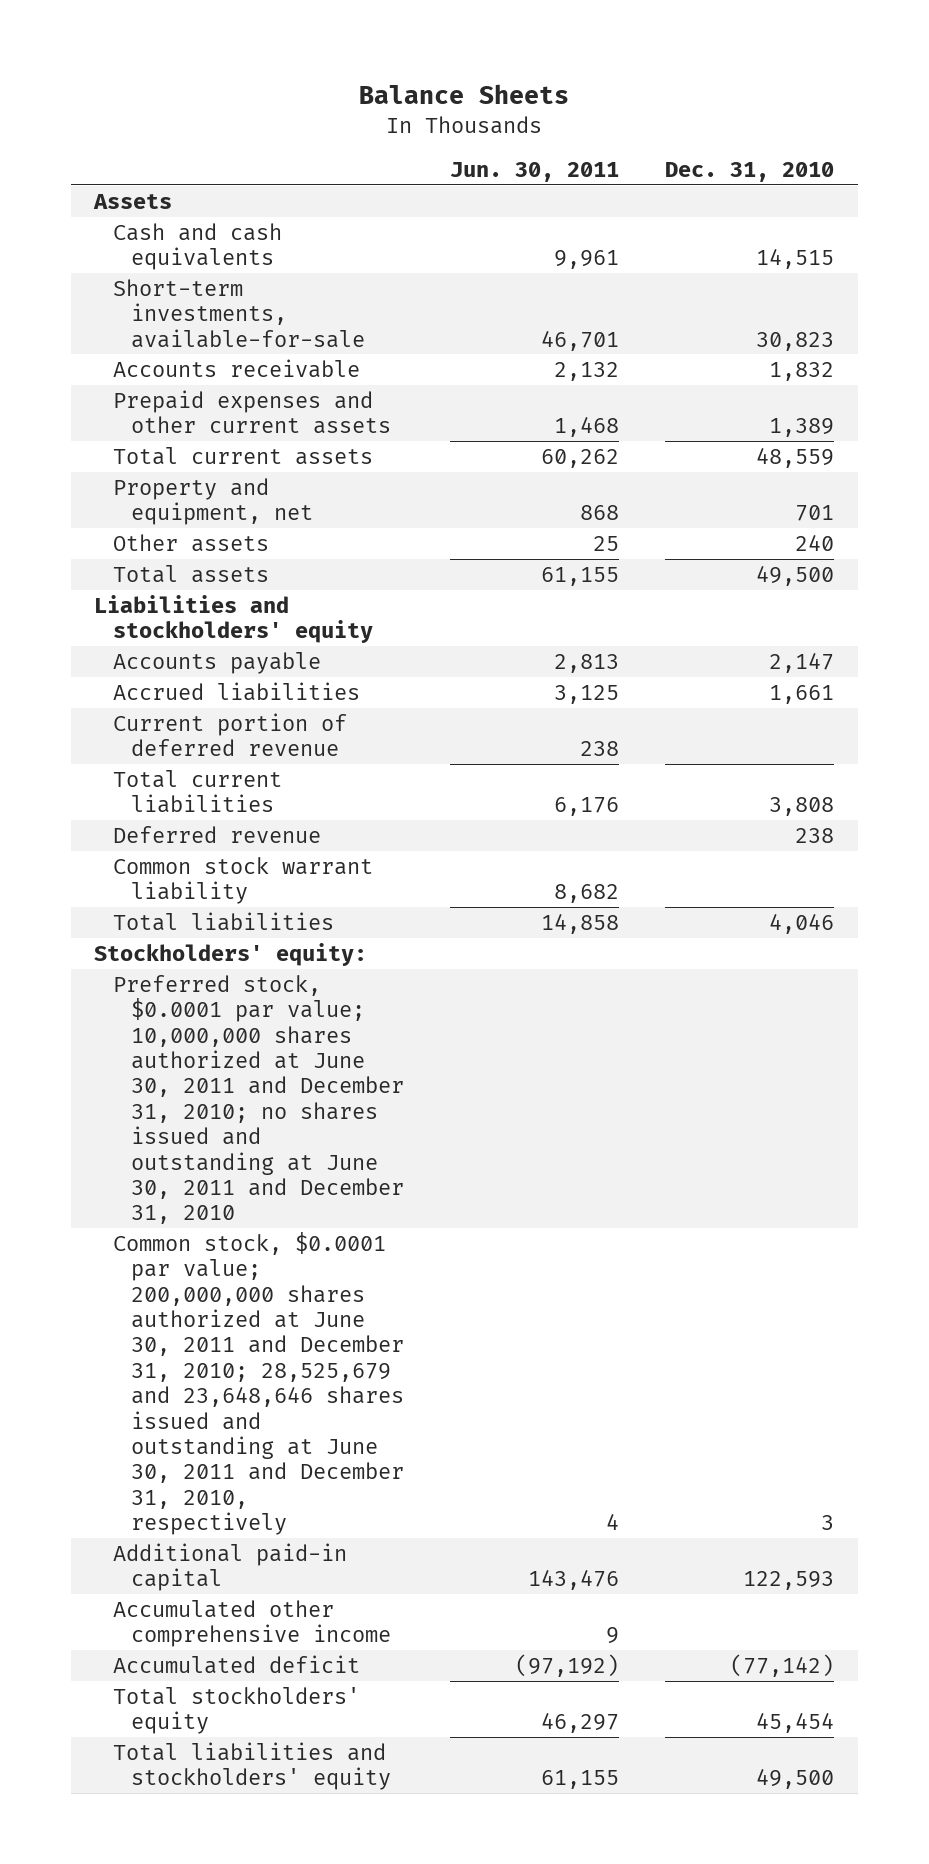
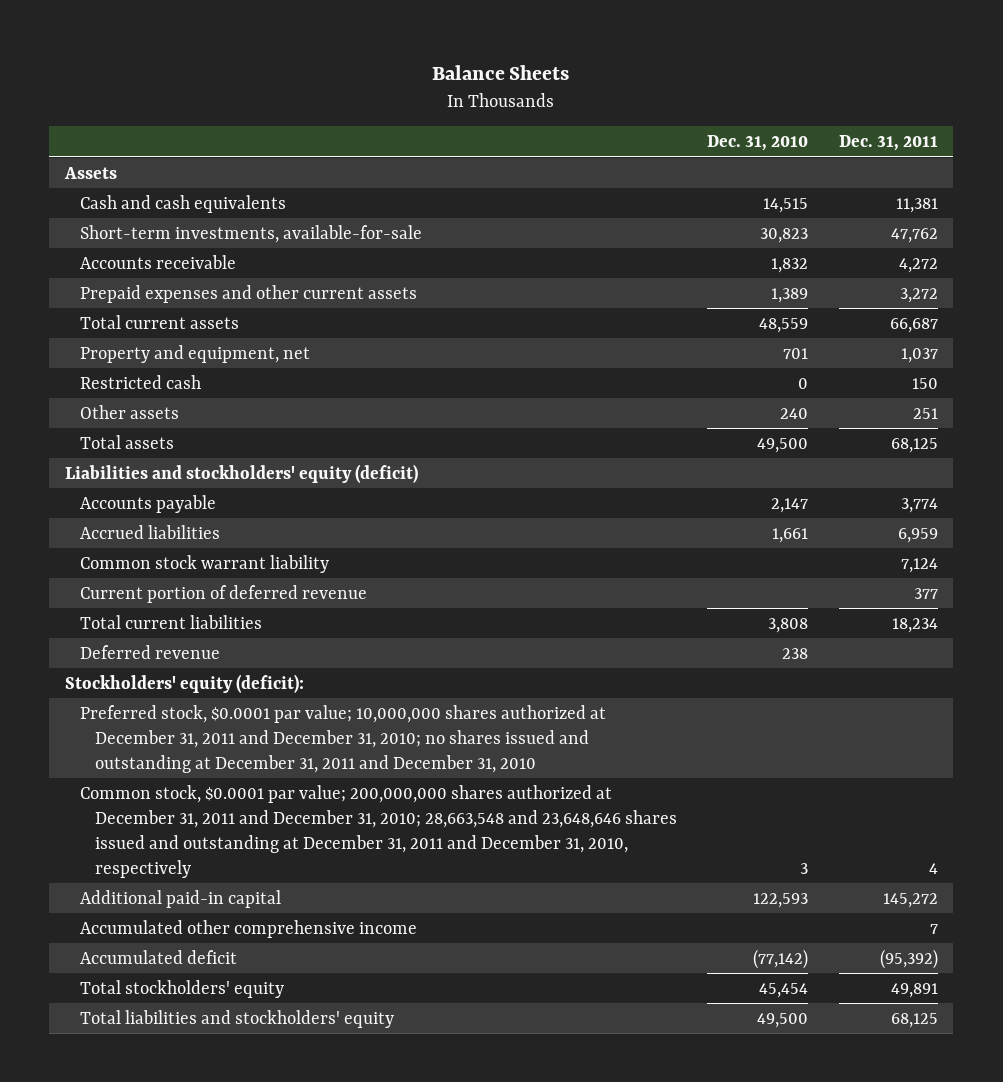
- | Jun. 30, 2011 | Dec. 31, 2010
+ | Dec. 31, 2010 | Dec. 31, 2011
+ Restricted cash | 0 | 150
- Liabilities and stockholders' equity
+ Liabilities and stockholders' equity (deficit)
moved up: Common stock warrant liability | | 7,124
- Total liabilities | 14,858 | 4,046
- Stockholders' equity:
- Preferred stock, $0.0001 par value; 10,000,000 shares authorized at June 30, 2011 and December 31, 2010; no shares issued and outstanding at June 30, 2011 and December 31, 2010
- Common stock, $0.0001 par value; 200,000,000 shares authorized at June 30, 2011 and December 31, 2010; 28,525,679 and 23,648,646 shares issued and outstanding at June 30, 2011 and December 31, 2010, respectively | 4 | 3
+ Stockholders' equity (deficit):
+ Preferred stock, $0.0001 par value; 10,000,000 shares authorized at December 31, 2011 and December 31, 2010; no shares issued and outstanding at December 31, 2011 and December 31, 2010
+ Common stock, $0.0001 par value; 200,000,000 shares authorized at December 31, 2011 and December 31, 2010; 28,663,548 and 23,648,646 shares issued and outstanding at December 31, 2011 and December 31, 2010, respectively | 3 | 4

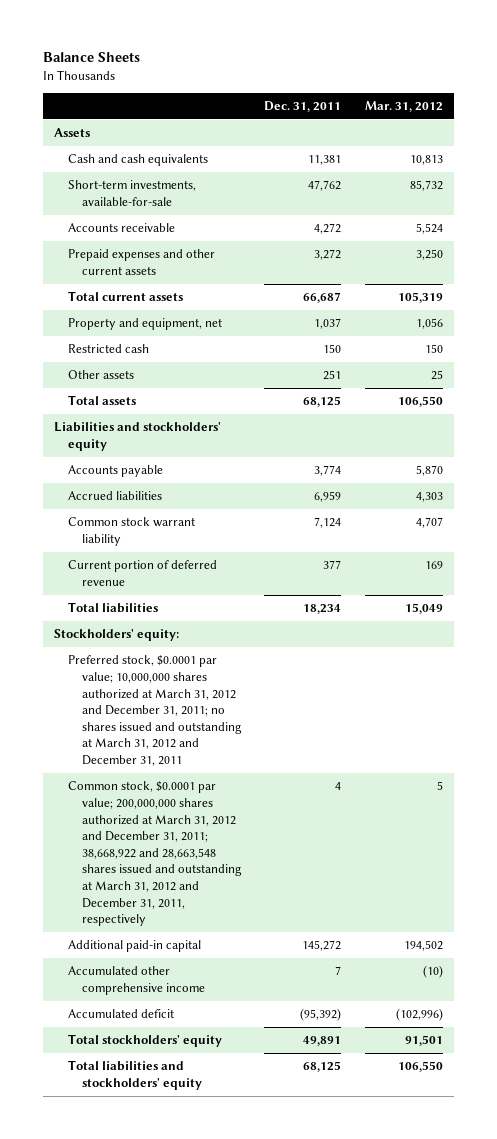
- | Dec. 31, 2010 | Dec. 31, 2011
+ | Dec. 31, 2011 | Mar. 31, 2012
- Liabilities and stockholders' equity (deficit)
+ Liabilities and stockholders' equity
- Total current liabilities | 3,808 | 18,234
- Deferred revenue | 238 |
- Stockholders' equity (deficit):
- Preferred stock, $0.0001 par value; 10,000,000 shares authorized at December 31, 2011 and December 31, 2010; no shares issued and outstanding at December 31, 2011 and December 31, 2010
- Common stock, $0.0001 par value; 200,000,000 shares authorized at December 31, 2011 and December 31, 2010; 28,663,548 and 23,648,646 shares issued and outstanding at December 31, 2011 and December 31, 2010, respectively | 3 | 4
+ Total liabilities | 18,234 | 15,049
+ Stockholders' equity:
+ Preferred stock, $0.0001 par value; 10,000,000 shares authorized at March 31, 2012 and December 31, 2011; no shares issued and outstanding at March 31, 2012 and December 31, 2011
+ Common stock, $0.0001 par value; 200,000,000 shares authorized at March 31, 2012 and December 31, 2011; 38,668,922 and 28,663,548 shares issued and outstanding at March 31, 2012 and December 31, 2011, respectively | 4 | 5

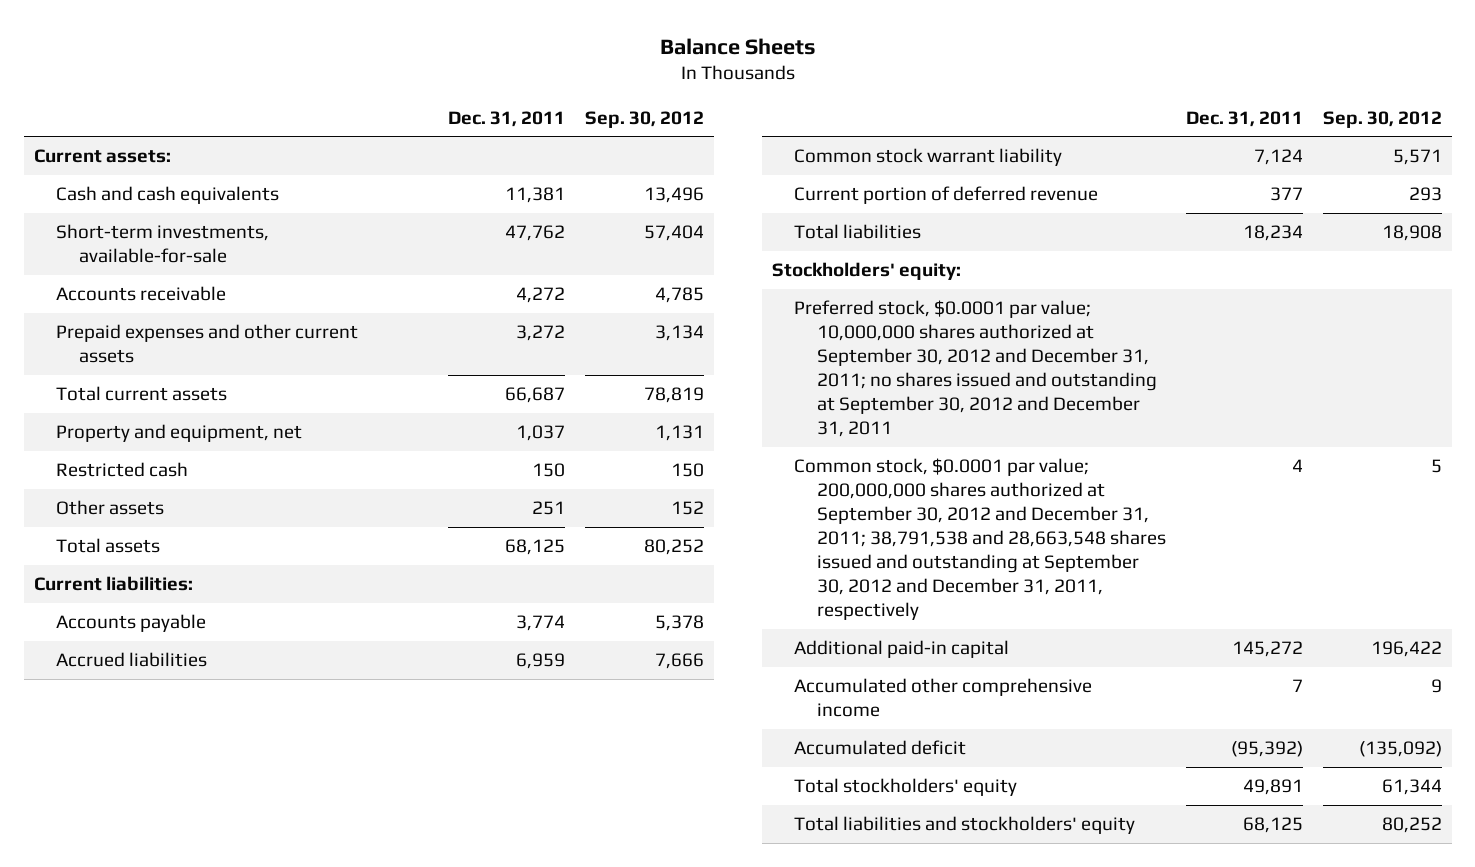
- | Dec. 31, 2011 | Mar. 31, 2012
+ | Dec. 31, 2011 | Sep. 30, 2012
- Assets
+ Current assets:
- Liabilities and stockholders' equity
+ Current liabilities:
- Preferred stock, $0.0001 par value; 10,000,000 shares authorized at March 31, 2012 and December 31, 2011; no shares issued and outstanding at March 31, 2012 and December 31, 2011
- Common stock, $0.0001 par value; 200,000,000 shares authorized at March 31, 2012 and December 31, 2011; 38,668,922 and 28,663,548 shares issued and outstanding at March 31, 2012 and December 31, 2011, respectively | 4 | 5
+ Preferred stock, $0.0001 par value; 10,000,000 shares authorized at September 30, 2012 and December 31, 2011; no shares issued and outstanding at September 30, 2012 and December 31, 2011
+ Common stock, $0.0001 par value; 200,000,000 shares authorized at September 30, 2012 and December 31, 2011; 38,791,538 and 28,663,548 shares issued and outstanding at September 30, 2012 and December 31, 2011, respectively | 4 | 5

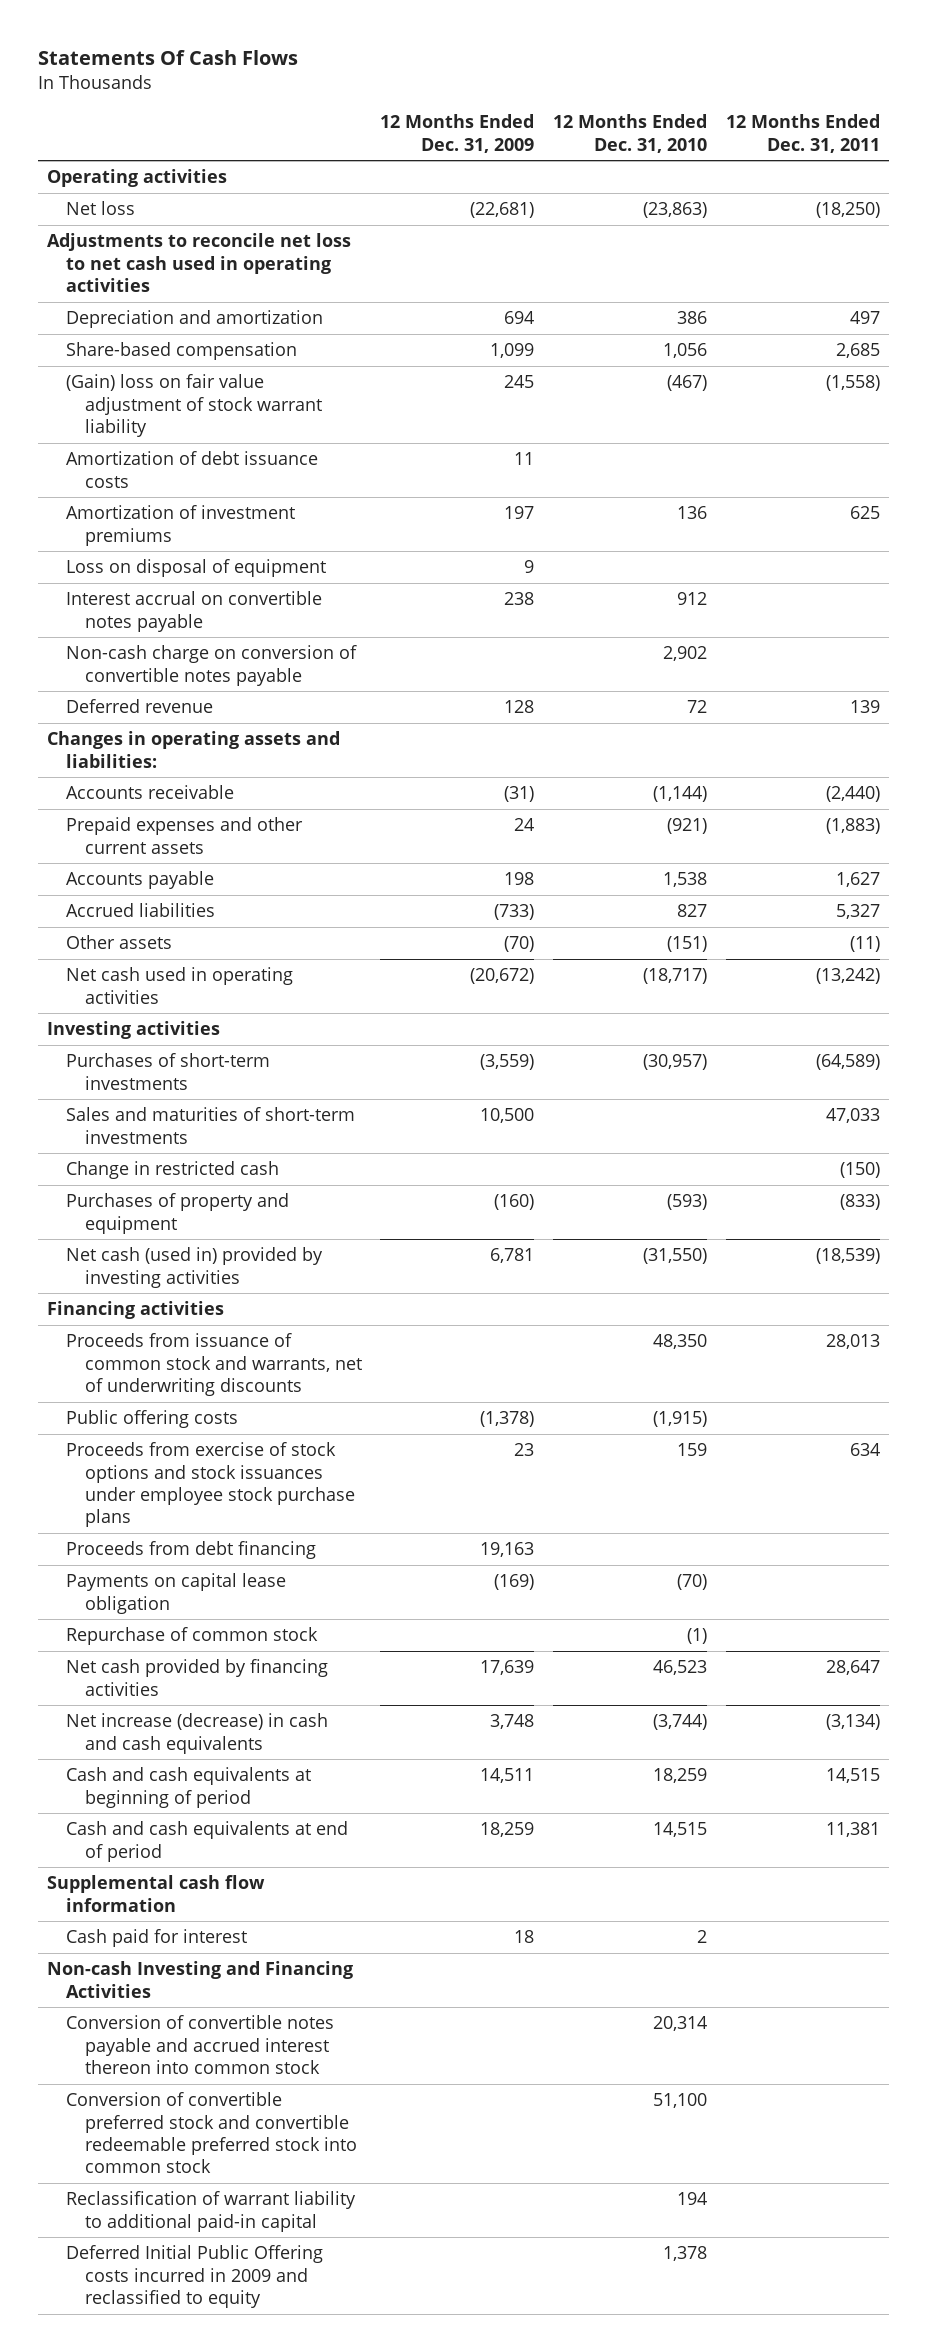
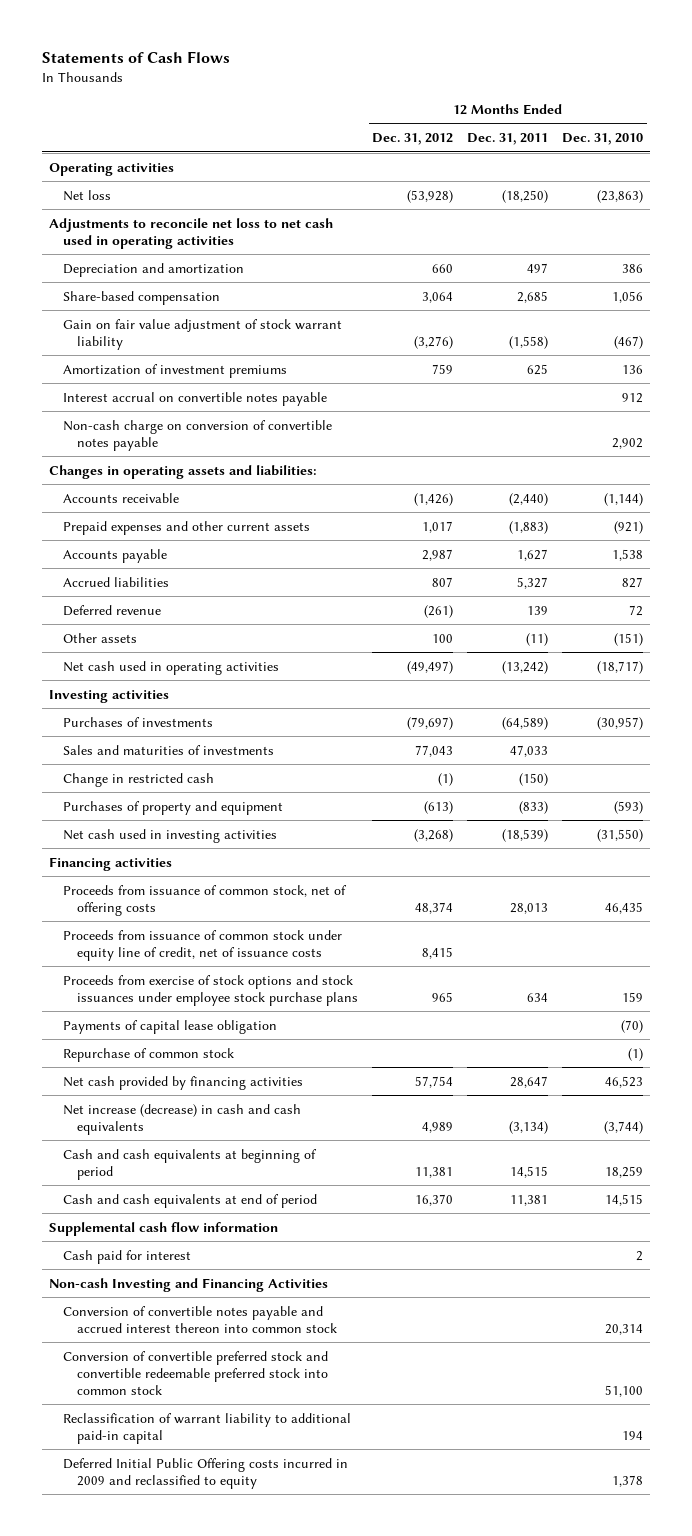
- Statements Of Cash Flows
+ Statements of Cash Flows
- | 12 Months Ended Dec. 31, 2009 | 12 Months Ended Dec. 31, 2010 | 12 Months Ended Dec. 31, 2011
+ | 12 Months Ended Dec. 31, 2012 | 12 Months Ended Dec. 31, 2011 | 12 Months Ended Dec. 31, 2010
- (Gain) loss on fair value adjustment of stock warrant liability | 245 | (467) | (1,558)
- Amortization of debt issuance costs | 11 | |
+ Gain on fair value adjustment of stock warrant liability | (3,276) | (1,558) | (467)
- Loss on disposal of equipment | 9 | |
moved down: Deferred revenue | (261) | 139 | 72
- Purchases of short-term investments | (3,559) | (30,957) | (64,589)
- Sales and maturities of short-term investments | 10,500 | | 47,033
+ Purchases of investments | (79,697) | (64,589) | (30,957)
+ Sales and maturities of investments | 77,043 | 47,033 |
- Net cash (used in) provided by investing activities | 6,781 | (31,550) | (18,539)
+ Net cash used in investing activities | (3,268) | (18,539) | (31,550)
- Proceeds from issuance of common stock and warrants, net of underwriting discounts | | 48,350 | 28,013
- Public offering costs | (1,378) | (1,915) |
+ Proceeds from issuance of common stock, net of offering costs | 48,374 | 28,013 | 46,435
+ Proceeds from issuance of common stock under equity line of credit, net of issuance costs | 8,415 | |
- Proceeds from debt financing | 19,163 | |
- Payments on capital lease obligation | (169) | (70) |
+ Payments of capital lease obligation | | | (70)

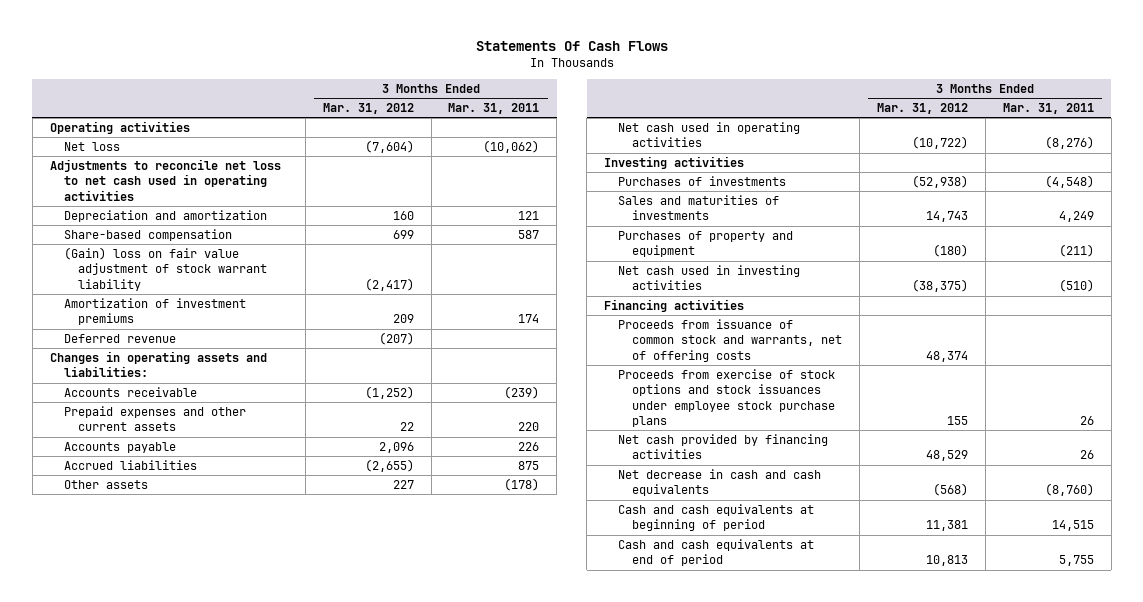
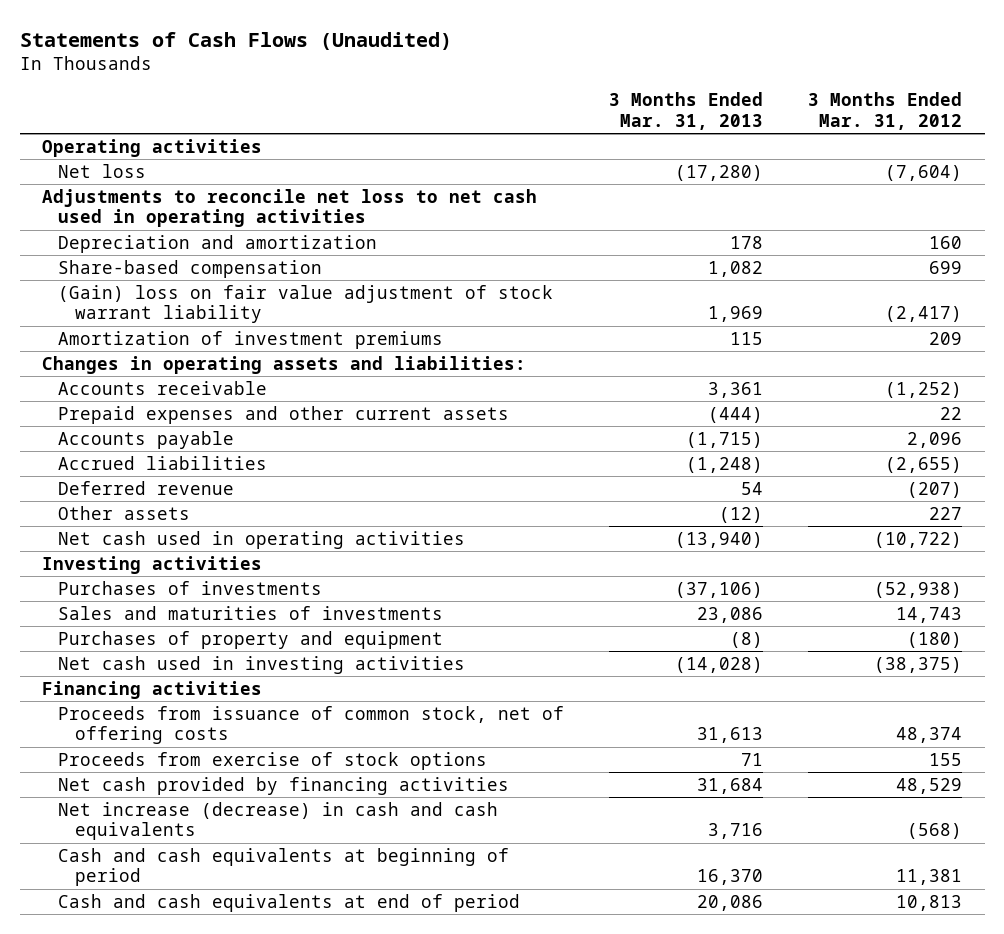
- Statements Of Cash Flows
+ Statements of Cash Flows (Unaudited)
- | 3 Months Ended Mar. 31, 2012 | 3 Months Ended Mar. 31, 2011
+ | 3 Months Ended Mar. 31, 2013 | 3 Months Ended Mar. 31, 2012
moved down: Deferred revenue | 54 | (207)
- Proceeds from issuance of common stock and warrants, net of offering costs | 48,374 |
- Proceeds from exercise of stock options and stock issuances under employee stock purchase plans | 155 | 26
+ Proceeds from issuance of common stock, net of offering costs | 31,613 | 48,374
+ Proceeds from exercise of stock options | 71 | 155
- Net decrease in cash and cash equivalents | (568) | (8,760)
+ Net increase (decrease) in cash and cash equivalents | 3,716 | (568)

